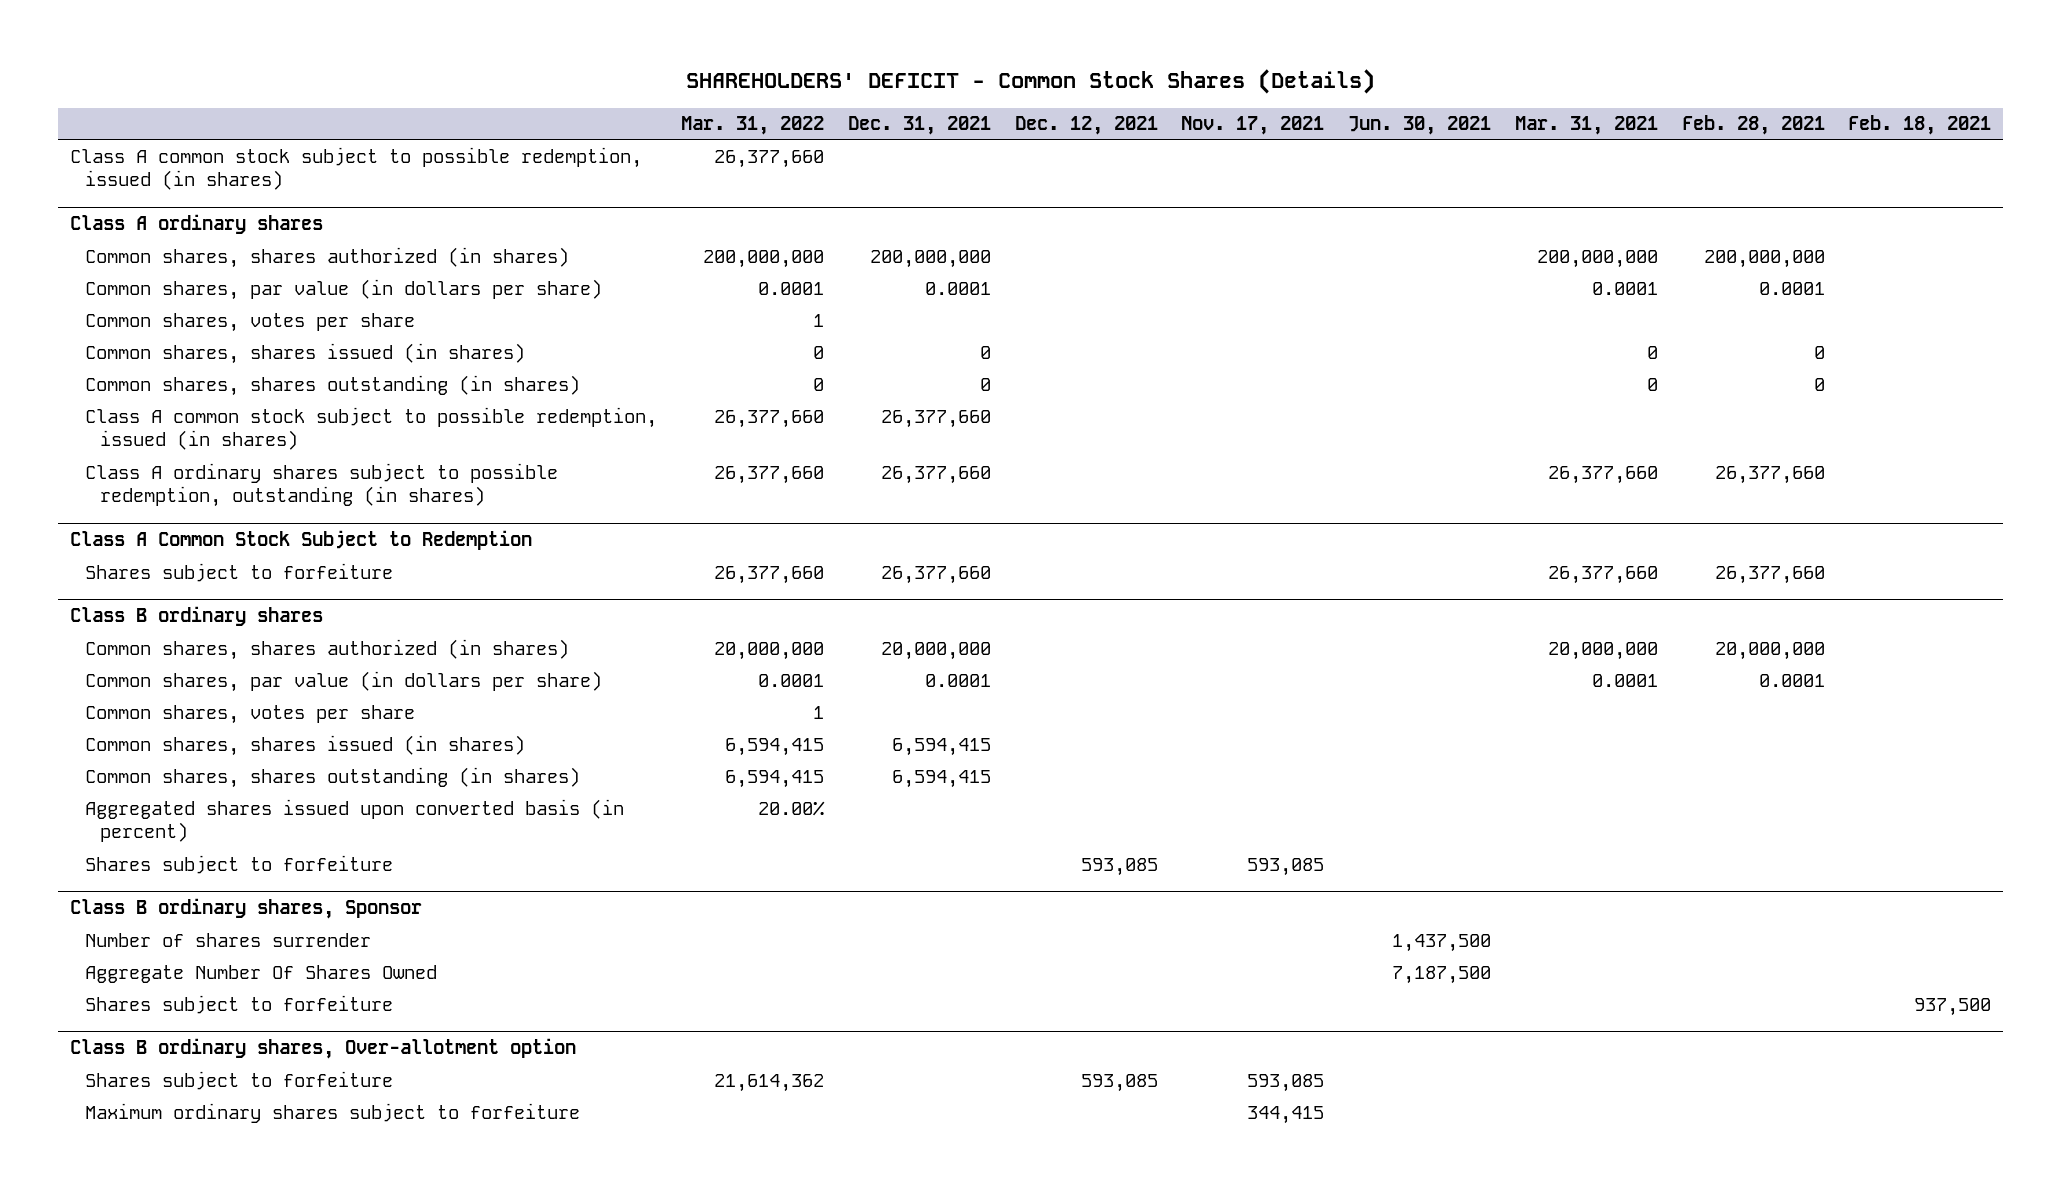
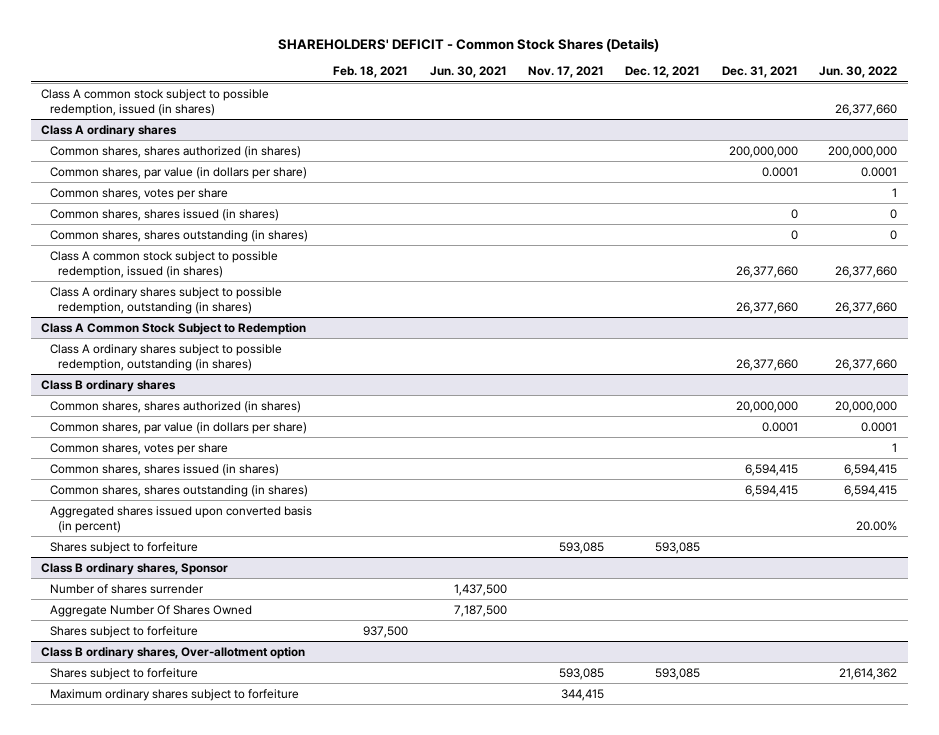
- | Mar. 31, 2022 | Dec. 31, 2021 | Dec. 12, 2021 | Nov. 17, 2021 | Jun. 30, 2021 | Mar. 31, 2021 | Feb. 28, 2021 | Feb. 18, 2021
+ | Feb. 18, 2021 | Jun. 30, 2021 | Nov. 17, 2021 | Dec. 12, 2021 | Dec. 31, 2021 | Jun. 30, 2022
@ Class A Common Stock Subject to Redemption
- Shares subject to forfeiture | 26,377,660 | 26,377,660 | | | | 26,377,660 | 26,377,660 |
+ Class A ordinary shares subject to possible redemption, outstanding (in shares) | | | | | 26,377,660 | 26,377,660

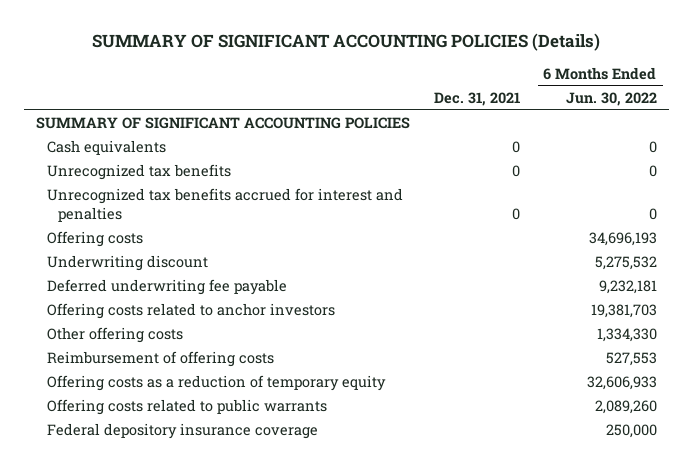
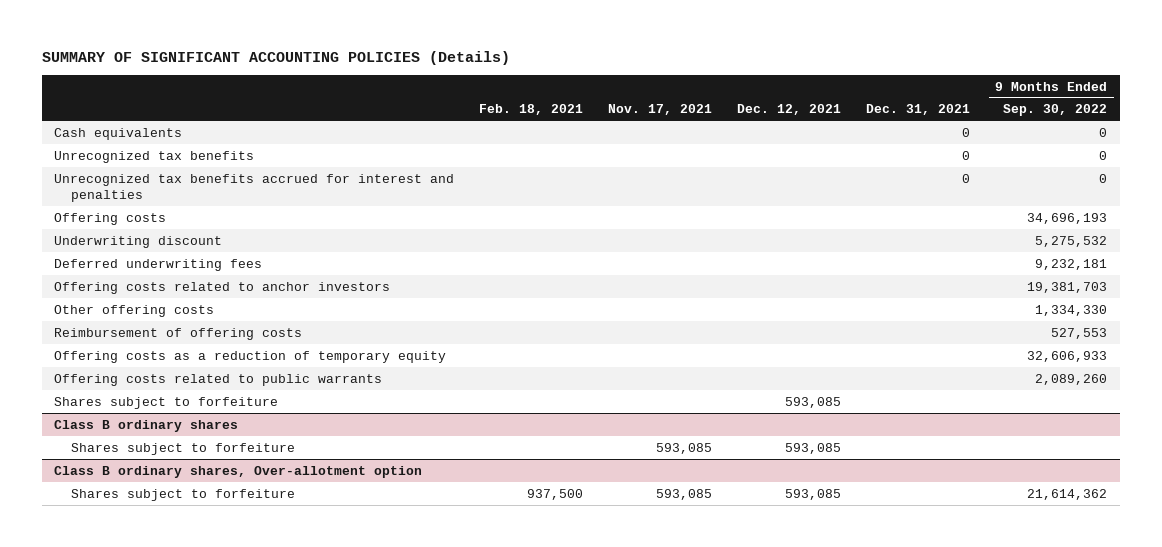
- | Dec. 31, 2021 | 6 Months Ended Jun. 30, 2022
+ | Feb. 18, 2021 | Nov. 17, 2021 | Dec. 12, 2021 | Dec. 31, 2021 | 9 Months Ended Sep. 30, 2022
- SUMMARY OF SIGNIFICANT ACCOUNTING POLICIES
- Deferred underwriting fee payable | | 9,232,181
+ Deferred underwriting fees | | | | | 9,232,181
- Federal depository insurance coverage | | 250,000
+ Shares subject to forfeiture | | | 593,085 | |
+ Class B ordinary shares
+ Shares subject to forfeiture | | 593,085 | 593,085 | |
+ Class B ordinary shares, Over-allotment option
+ Shares subject to forfeiture | 937,500 | 593,085 | 593,085 | | 21,614,362

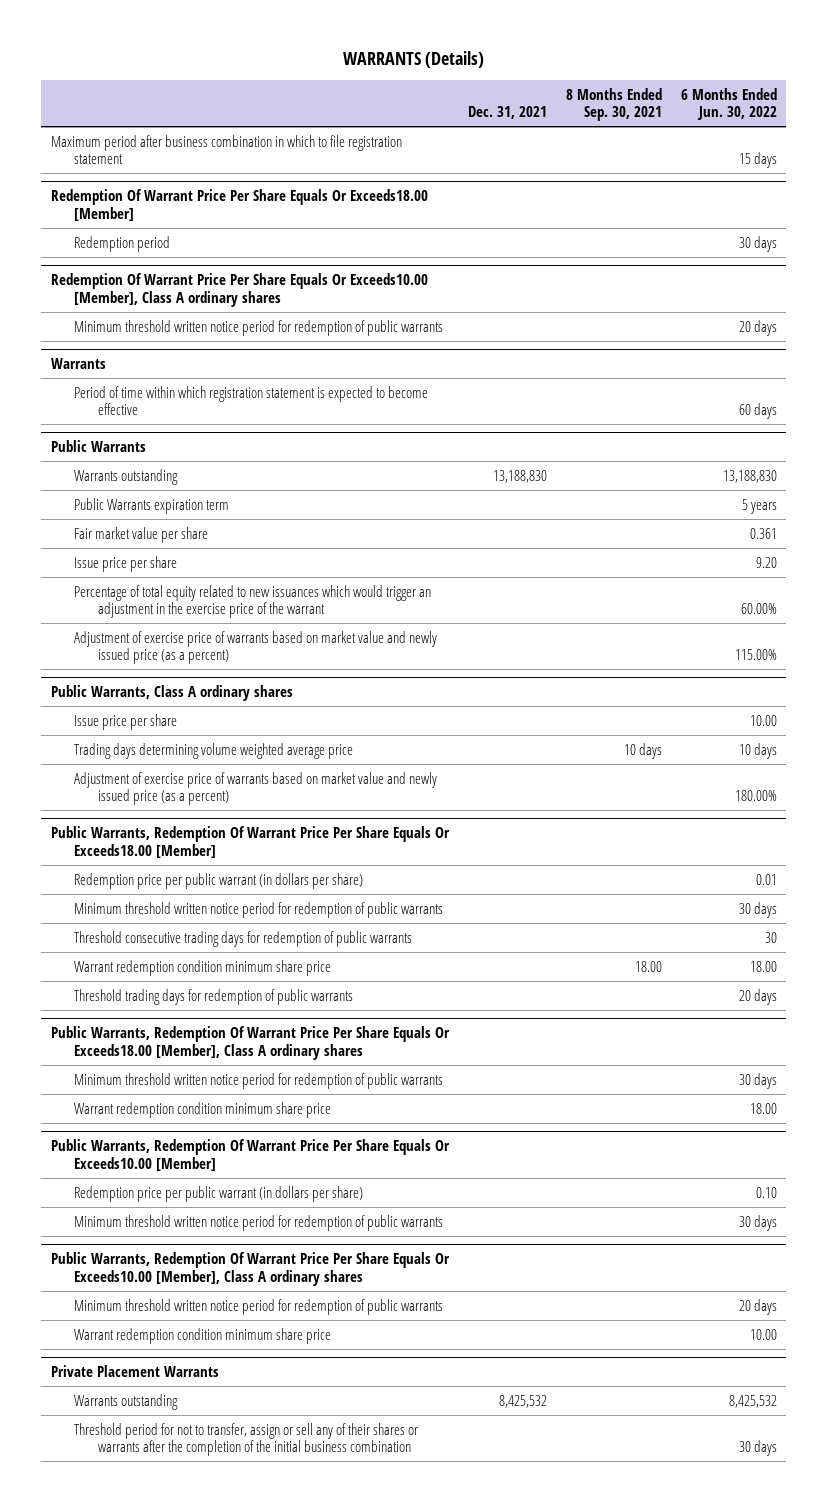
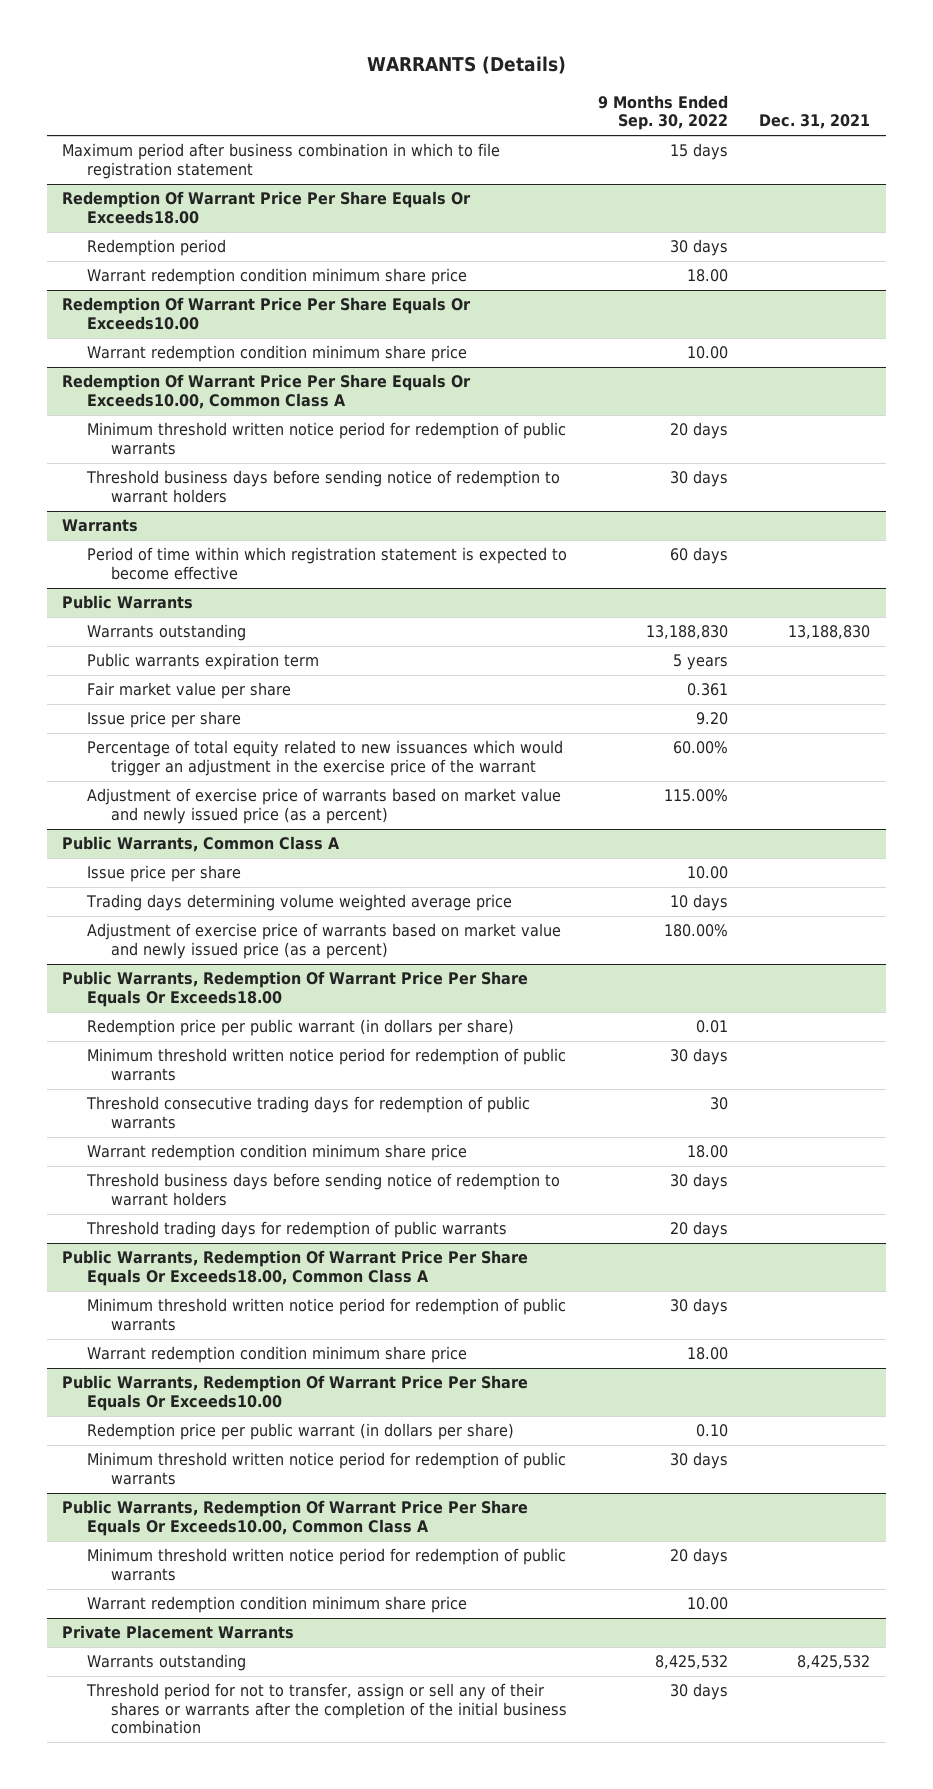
- | Dec. 31, 2021 | 8 Months Ended Sep. 30, 2021 | 6 Months Ended Jun. 30, 2022
+ | 9 Months Ended Sep. 30, 2022 | Dec. 31, 2021
- Redemption Of Warrant Price Per Share Equals Or Exceeds18.00 [Member]
+ Redemption Of Warrant Price Per Share Equals Or Exceeds18.00
- Redemption Of Warrant Price Per Share Equals Or Exceeds10.00 [Member], Class A ordinary shares
+ Warrant redemption condition minimum share price | 18.00 |
+ Redemption Of Warrant Price Per Share Equals Or Exceeds10.00
+ Warrant redemption condition minimum share price | 10.00 |
+ Redemption Of Warrant Price Per Share Equals Or Exceeds10.00, Common Class A
+ Threshold business days before sending notice of redemption to warrant holders | 30 days |
@ Public Warrants
- Public Warrants expiration term | | | 5 years
+ Public warrants expiration term | 5 years |
- Public Warrants, Class A ordinary shares
+ Public Warrants, Common Class A
- Public Warrants, Redemption Of Warrant Price Per Share Equals Or Exceeds18.00 [Member]
+ Public Warrants, Redemption Of Warrant Price Per Share Equals Or Exceeds18.00
+ Threshold business days before sending notice of redemption to warrant holders | 30 days |
- Public Warrants, Redemption Of Warrant Price Per Share Equals Or Exceeds18.00 [Member], Class A ordinary shares
+ Public Warrants, Redemption Of Warrant Price Per Share Equals Or Exceeds18.00, Common Class A
- Public Warrants, Redemption Of Warrant Price Per Share Equals Or Exceeds10.00 [Member]
+ Public Warrants, Redemption Of Warrant Price Per Share Equals Or Exceeds10.00
- Public Warrants, Redemption Of Warrant Price Per Share Equals Or Exceeds10.00 [Member], Class A ordinary shares
+ Public Warrants, Redemption Of Warrant Price Per Share Equals Or Exceeds10.00, Common Class A

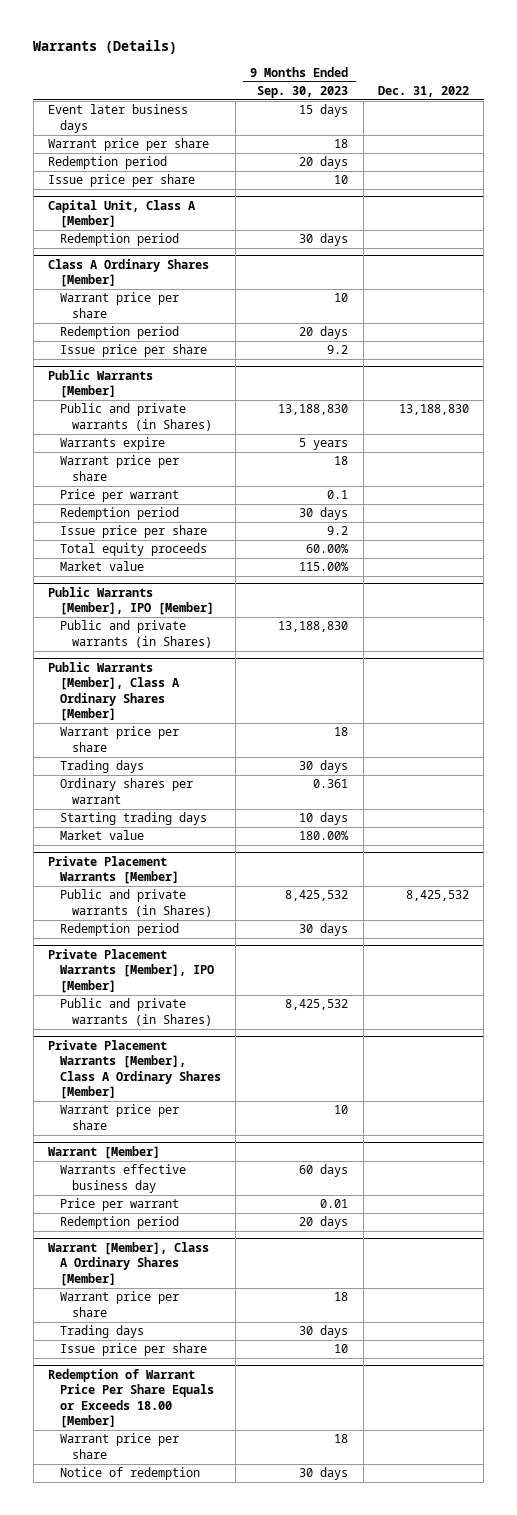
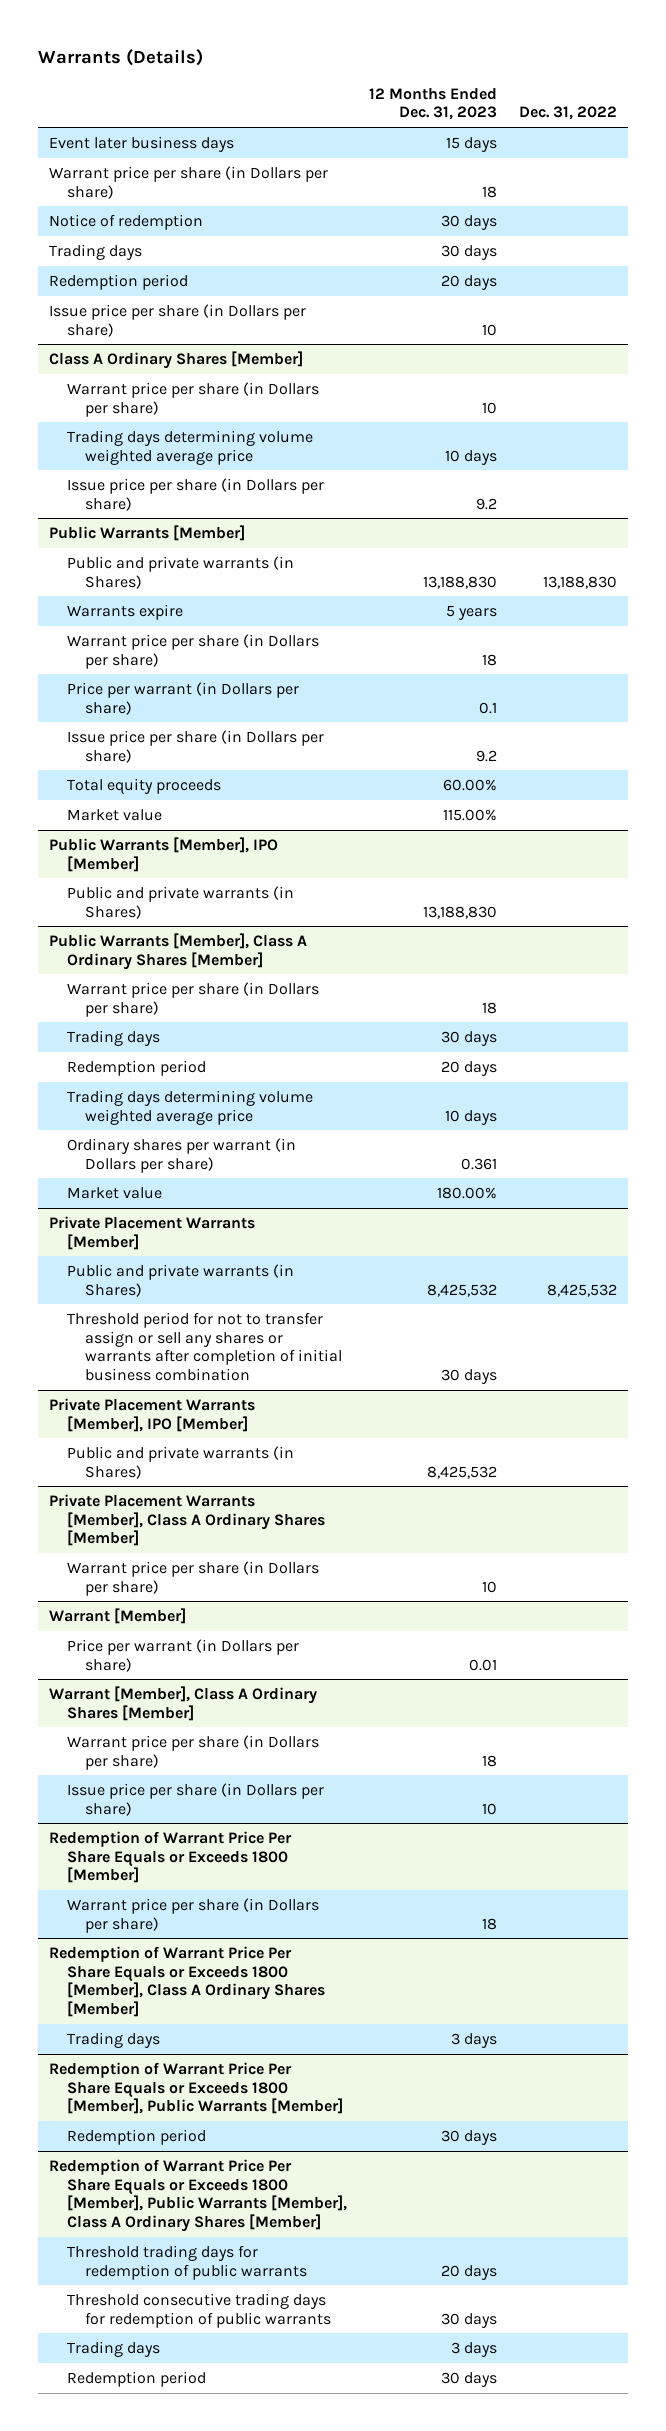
- | 9 Months Ended Sep. 30, 2023 | Dec. 31, 2022
+ | 12 Months Ended Dec. 31, 2023 | Dec. 31, 2022
- Warrant price per share | 18 |
+ Warrant price per share (in Dollars per share) | 18 |
+ Notice of redemption | 30 days |
+ Trading days | 30 days |
- Issue price per share | 10 |
- Capital Unit, Class A [Member]
- Redemption period | 30 days |
+ Issue price per share (in Dollars per share) | 10 |
@ Class A Ordinary Shares [Member]
- Warrant price per share | 10 |
- Redemption period | 20 days |
- Issue price per share | 9.2 |
+ Warrant price per share (in Dollars per share) | 10 |
+ Trading days determining volume weighted average price | 10 days |
+ Issue price per share (in Dollars per share) | 9.2 |
@ Public Warrants [Member]
- Warrant price per share | 18 |
- Price per warrant | 0.1 |
- Redemption period | 30 days |
- Issue price per share | 9.2 |
+ Warrant price per share (in Dollars per share) | 18 |
+ Price per warrant (in Dollars per share) | 0.1 |
+ Issue price per share (in Dollars per share) | 9.2 |
@ Public Warrants [Member], Class A Ordinary Shares [Member]
- Warrant price per share | 18 |
+ Warrant price per share (in Dollars per share) | 18 |
- Ordinary shares per warrant | 0.361 |
- Starting trading days | 10 days |
+ Redemption period | 20 days |
+ Trading days determining volume weighted average price | 10 days |
+ Ordinary shares per warrant (in Dollars per share) | 0.361 |
@ Private Placement Warrants [Member]
- Redemption period | 30 days |
+ Threshold period for not to transfer assign or sell any shares or warrants after completion of initial business combination | 30 days |
@ Private Placement Warrants [Member], Class A Ordinary Shares [Member]
- Warrant price per share | 10 |
+ Warrant price per share (in Dollars per share) | 10 |
@ Warrant [Member]
- Warrants effective business day | 60 days |
- Price per warrant | 0.01 |
- Redemption period | 20 days |
+ Price per warrant (in Dollars per share) | 0.01 |
@ Warrant [Member], Class A Ordinary Shares [Member]
- Warrant price per share | 18 |
- Trading days | 30 days |
- Issue price per share | 10 |
- Redemption of Warrant Price Per Share Equals or Exceeds 18.00 [Member]
- Warrant price per share | 18 |
- Notice of redemption | 30 days |
@ Warrant [Member], Class A Ordinary Shares [Member]
+ Warrant price per share (in Dollars per share) | 18 |
+ Issue price per share (in Dollars per share) | 10 |
+ Redemption of Warrant Price Per Share Equals or Exceeds 1800 [Member]
+ Warrant price per share (in Dollars per share) | 18 |
+ Redemption of Warrant Price Per Share Equals or Exceeds 1800 [Member], Class A Ordinary Shares [Member]
+ Trading days | 3 days |
+ Redemption of Warrant Price Per Share Equals or Exceeds 1800 [Member], Public Warrants [Member]
+ Redemption period | 30 days |
+ Redemption of Warrant Price Per Share Equals or Exceeds 1800 [Member], Public Warrants [Member], Class A Ordinary Shares [Member]
+ Threshold trading days for redemption of public warrants | 20 days |
+ Threshold consecutive trading days for redemption of public warrants | 30 days |
+ Trading days | 3 days |
+ Redemption period | 30 days |

